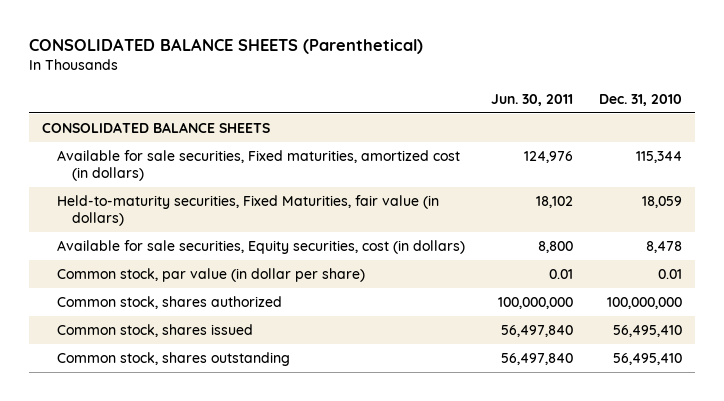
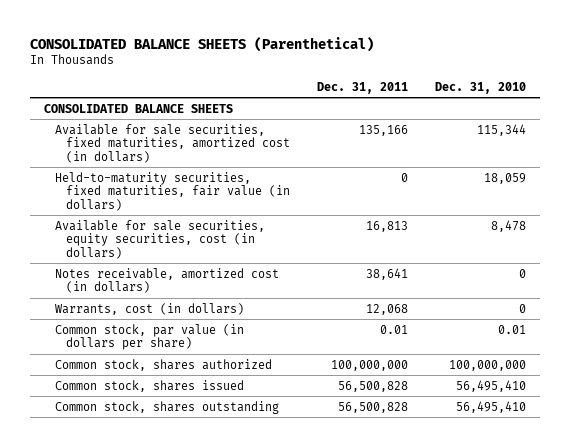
- | Jun. 30, 2011 | Dec. 31, 2010
+ | Dec. 31, 2011 | Dec. 31, 2010
- Available for sale securities, Fixed maturities, amortized cost (in dollars) | 124,976 | 115,344
- Held-to-maturity securities, Fixed Maturities, fair value (in dollars) | 18,102 | 18,059
- Available for sale securities, Equity securities, cost (in dollars) | 8,800 | 8,478
- Common stock, par value (in dollar per share) | 0.01 | 0.01
+ Available for sale securities, fixed maturities, amortized cost (in dollars) | 135,166 | 115,344
+ Held-to-maturity securities, fixed maturities, fair value (in dollars) | 0 | 18,059
+ Available for sale securities, equity securities, cost (in dollars) | 16,813 | 8,478
+ Notes receivable, amortized cost (in dollars) | 38,641 | 0
+ Warrants, cost (in dollars) | 12,068 | 0
+ Common stock, par value (in dollars per share) | 0.01 | 0.01

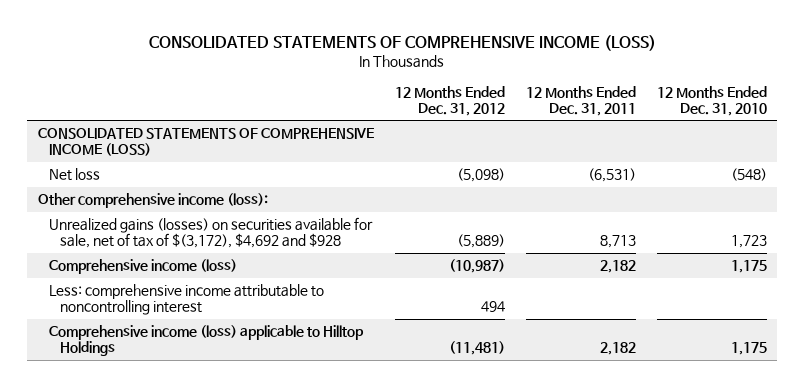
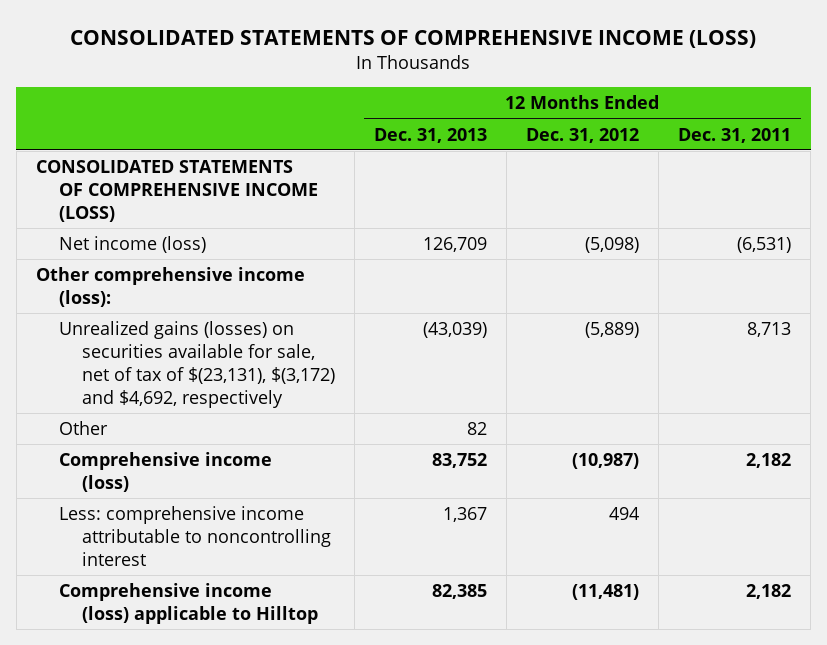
- | 12 Months Ended Dec. 31, 2012 | 12 Months Ended Dec. 31, 2011 | 12 Months Ended Dec. 31, 2010
+ | 12 Months Ended Dec. 31, 2013 | 12 Months Ended Dec. 31, 2012 | 12 Months Ended Dec. 31, 2011
- Net loss | (5,098) | (6,531) | (548)
+ Net income (loss) | 126,709 | (5,098) | (6,531)
- Unrealized gains (losses) on securities available for sale, net of tax of $(3,172), $4,692 and $928 | (5,889) | 8,713 | 1,723
+ Unrealized gains (losses) on securities available for sale, net of tax of $(23,131), $(3,172) and $4,692, respectively | (43,039) | (5,889) | 8,713
+ Other | 82 | |
- Comprehensive income (loss) applicable to Hilltop Holdings | (11,481) | 2,182 | 1,175
+ Comprehensive income (loss) applicable to Hilltop | 82,385 | (11,481) | 2,182

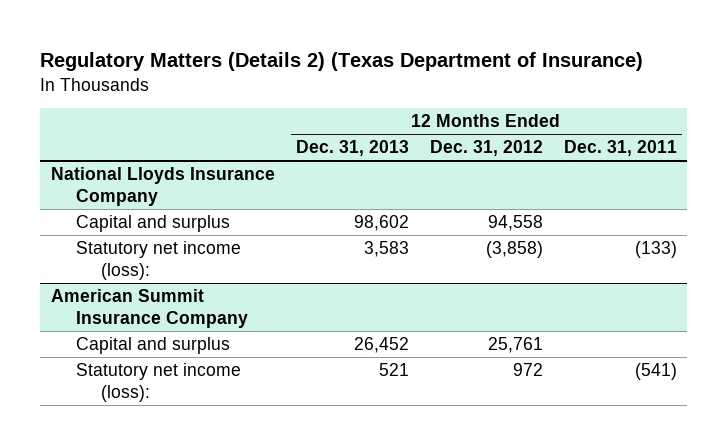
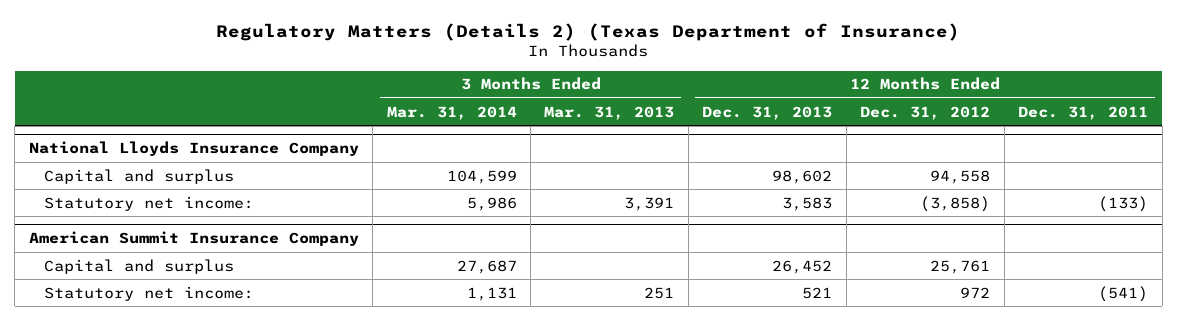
- | 12 Months Ended Dec. 31, 2013 | 12 Months Ended Dec. 31, 2012 | 12 Months Ended Dec. 31, 2011
+ | 3 Months Ended Mar. 31, 2014 | 3 Months Ended Mar. 31, 2013 | 12 Months Ended Dec. 31, 2013 | 12 Months Ended Dec. 31, 2012 | 12 Months Ended Dec. 31, 2011
@ National Lloyds Insurance Company
- Statutory net income (loss): | 3,583 | (3,858) | (133)
+ Statutory net income: | 5,986 | 3,391 | 3,583 | (3,858) | (133)
@ American Summit Insurance Company
- Statutory net income (loss): | 521 | 972 | (541)
+ Statutory net income: | 1,131 | 251 | 521 | 972 | (541)

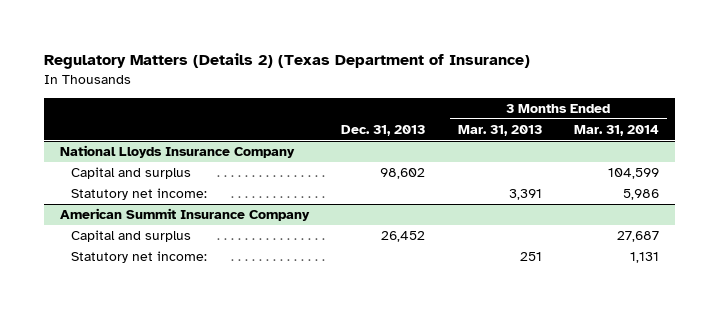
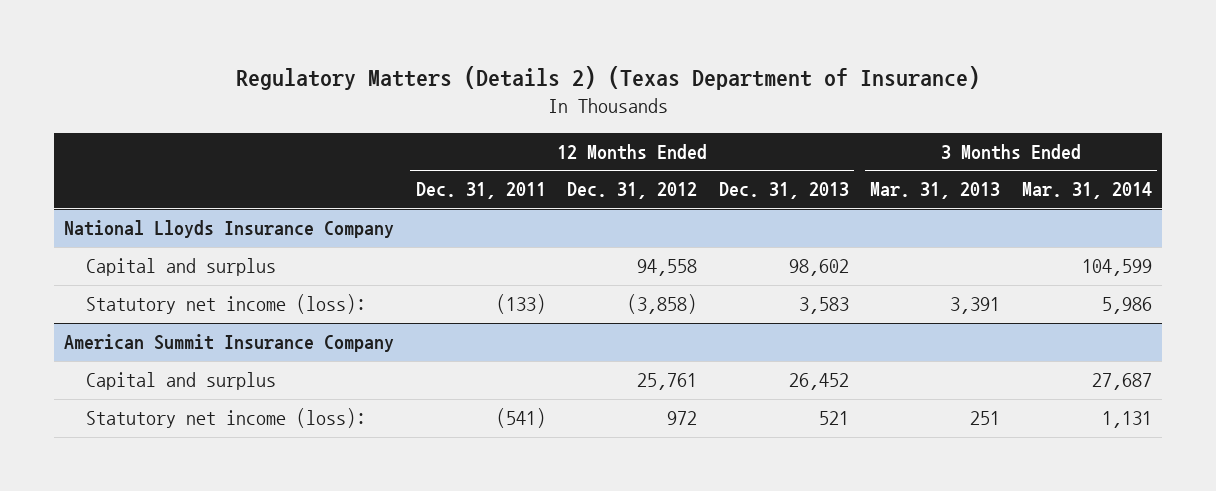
- | Dec. 31, 2013 | 3 Months Ended Mar. 31, 2013 | 3 Months Ended Mar. 31, 2014
+ | 12 Months Ended Dec. 31, 2011 | 12 Months Ended Dec. 31, 2012 | 12 Months Ended Dec. 31, 2013 | 3 Months Ended Mar. 31, 2013 | 3 Months Ended Mar. 31, 2014
@ National Lloyds Insurance Company
- Statutory net income: | | 3,391 | 5,986
+ Statutory net income (loss): | (133) | (3,858) | 3,583 | 3,391 | 5,986
@ American Summit Insurance Company
- Statutory net income: | | 251 | 1,131
+ Statutory net income (loss): | (541) | 972 | 521 | 251 | 1,131

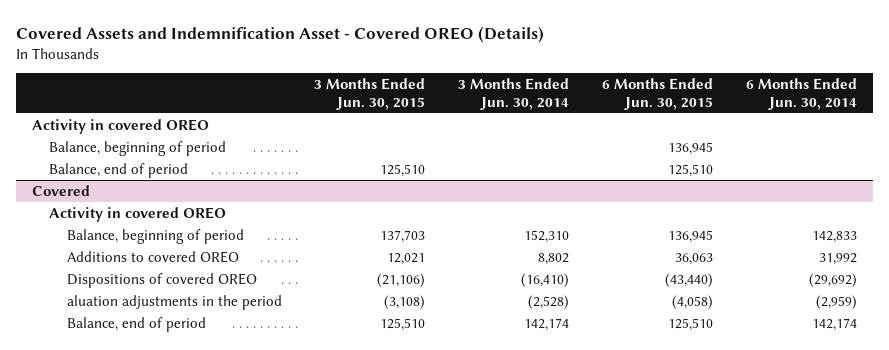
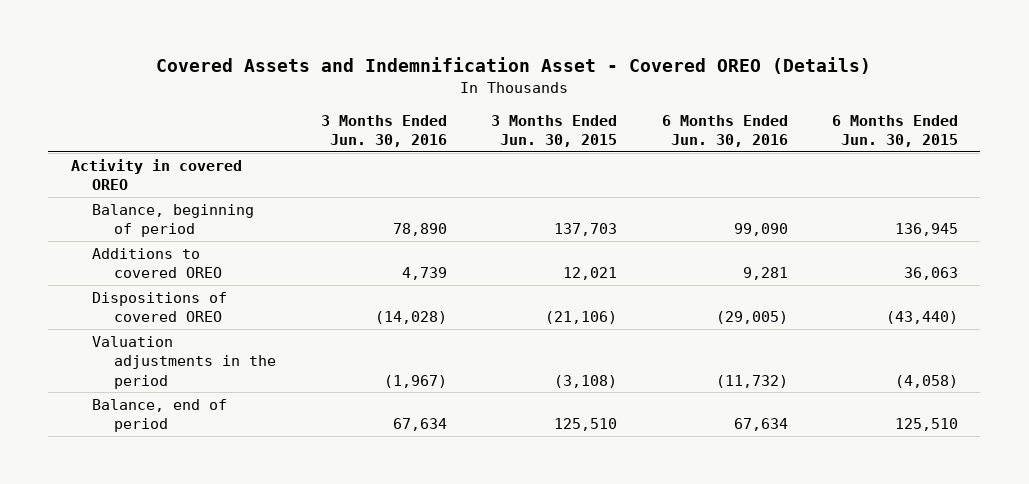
- | 3 Months Ended Jun. 30, 2015 | 3 Months Ended Jun. 30, 2014 | 6 Months Ended Jun. 30, 2015 | 6 Months Ended Jun. 30, 2014
+ | 3 Months Ended Jun. 30, 2016 | 3 Months Ended Jun. 30, 2015 | 6 Months Ended Jun. 30, 2016 | 6 Months Ended Jun. 30, 2015
- Balance, beginning of period | | | 136,945 |
- Balance, end of period | 125,510 | | 125,510 |
- Covered
- Activity in covered OREO
- aluation adjustments in the period | (3,108) | (2,528) | (4,058) | (2,959)
+ Valuation adjustments in the period | (1,967) | (3,108) | (11,732) | (4,058)

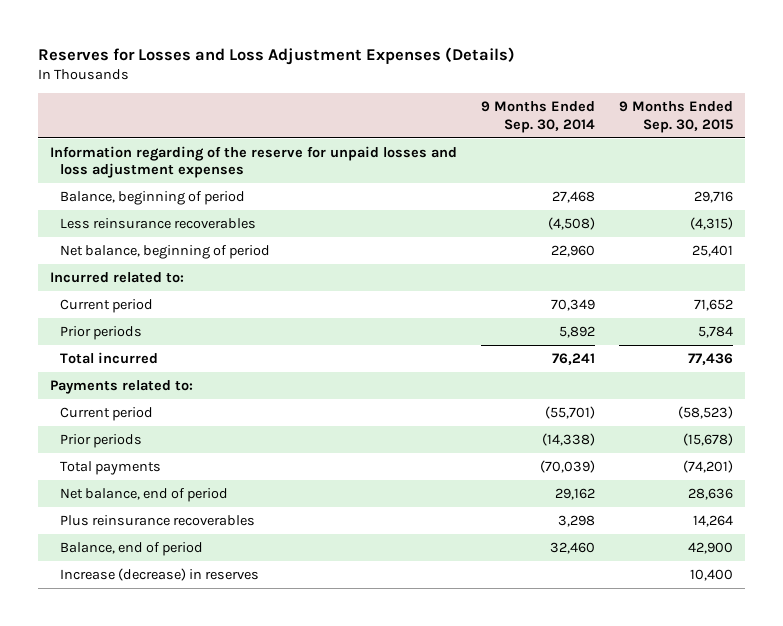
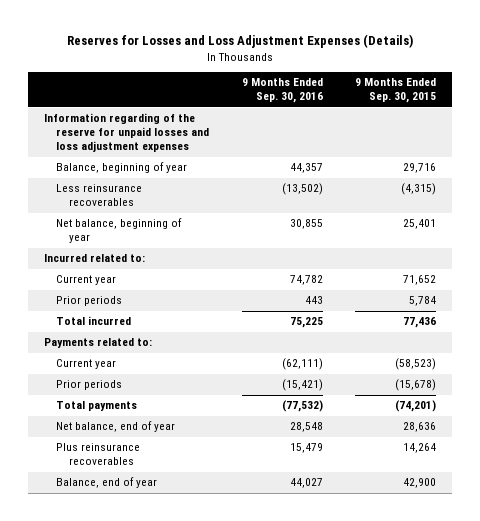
- | 9 Months Ended Sep. 30, 2014 | 9 Months Ended Sep. 30, 2015
+ | 9 Months Ended Sep. 30, 2016 | 9 Months Ended Sep. 30, 2015
- Balance, beginning of period | 27,468 | 29,716
+ Balance, beginning of year | 44,357 | 29,716
- Net balance, beginning of period | 22,960 | 25,401
+ Net balance, beginning of year | 30,855 | 25,401
- Current period | 70,349 | 71,652
+ Current year | 74,782 | 71,652
- Current period | (55,701) | (58,523)
+ Current year | (62,111) | (58,523)
- Net balance, end of period | 29,162 | 28,636
+ Net balance, end of year | 28,548 | 28,636
- Balance, end of period | 32,460 | 42,900
- Increase (decrease) in reserves | | 10,400
+ Balance, end of year | 44,027 | 42,900

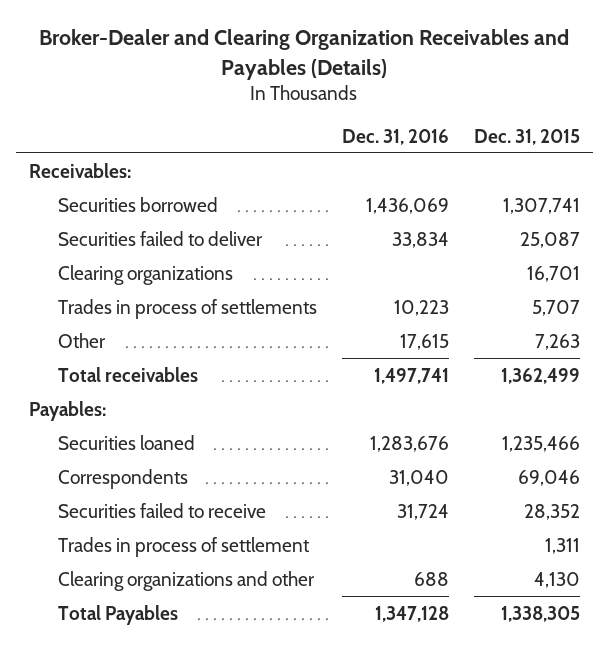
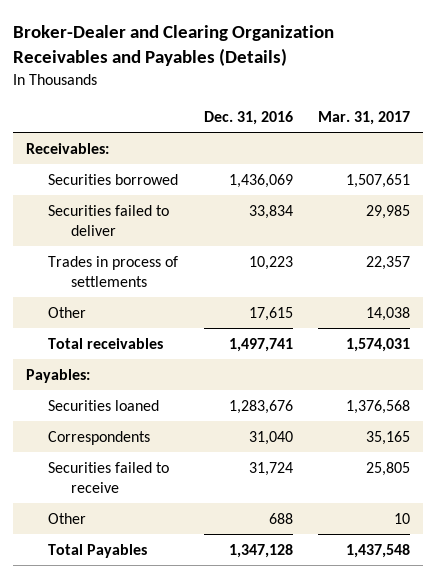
- | Dec. 31, 2016 | Dec. 31, 2015
+ | Dec. 31, 2016 | Mar. 31, 2017
- Clearing organizations | | 16,701
- Trades in process of settlement | | 1,311
- Clearing organizations and other | 688 | 4,130
+ Other | 688 | 10

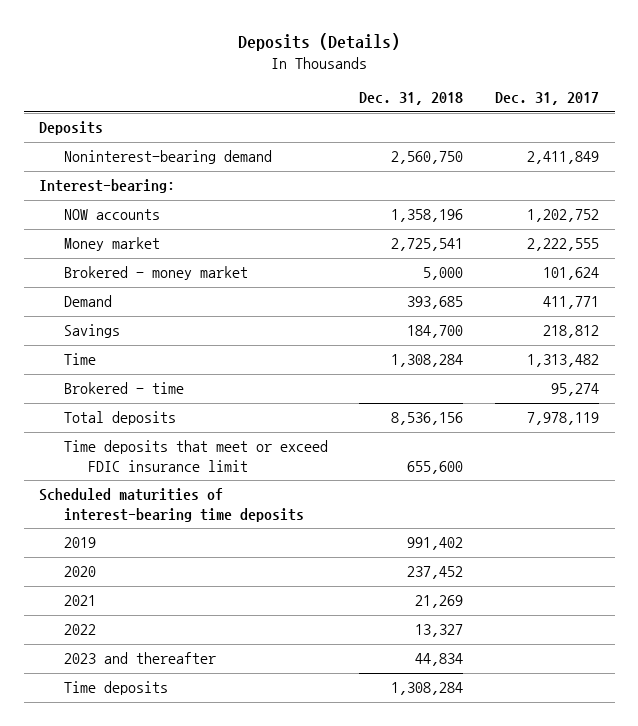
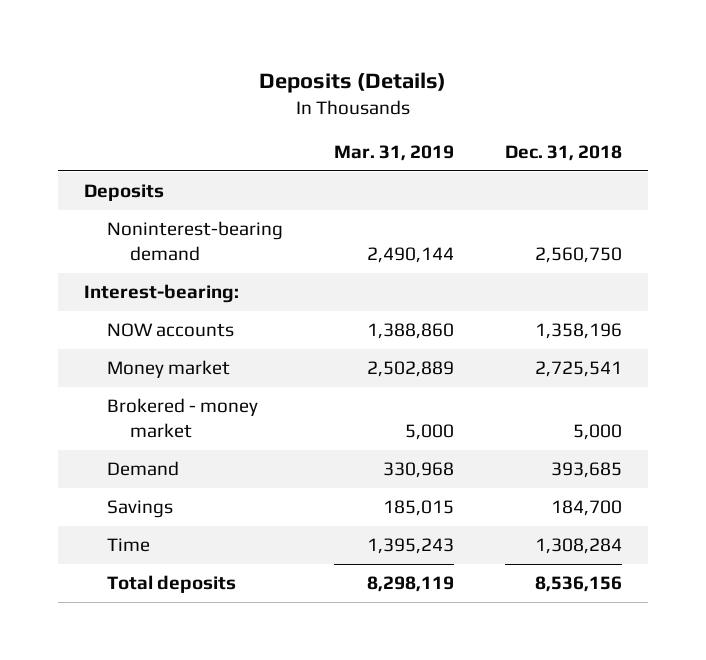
- | Dec. 31, 2018 | Dec. 31, 2017
+ | Mar. 31, 2019 | Dec. 31, 2018
- Brokered - time | | 95,274
- Time deposits that meet or exceed FDIC insurance limit | 655,600 |
- Scheduled maturities of interest-bearing time deposits
- 2019 | 991,402 |
- 2020 | 237,452 |
- 2021 | 21,269 |
- 2022 | 13,327 |
- 2023 and thereafter | 44,834 |
- Time deposits | 1,308,284 |

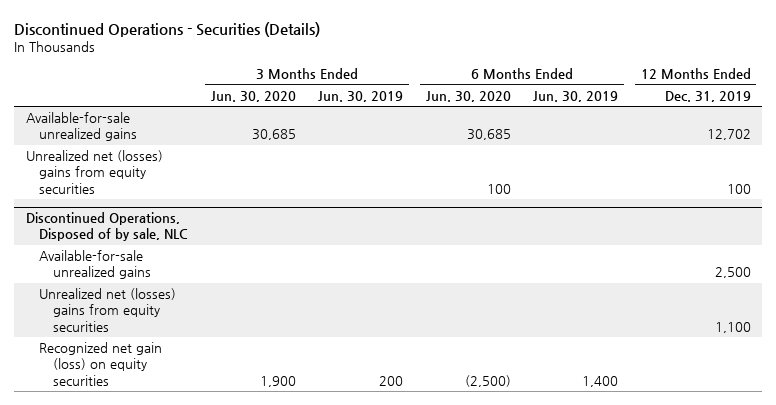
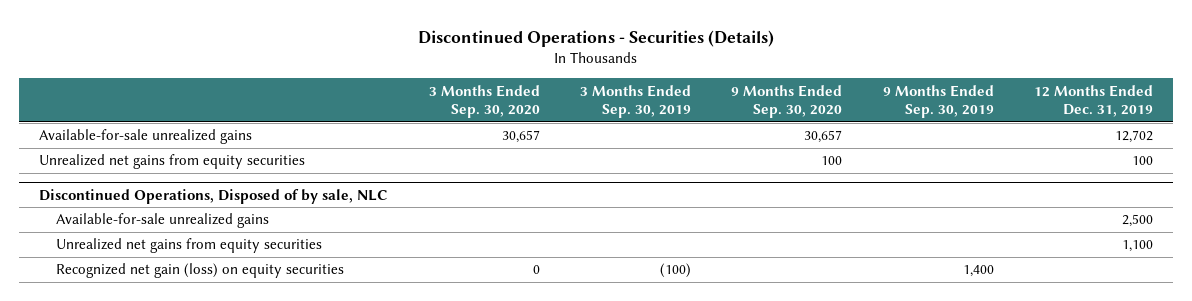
- | 3 Months Ended Jun. 30, 2020 | 3 Months Ended Jun. 30, 2019 | 6 Months Ended Jun. 30, 2020 | 6 Months Ended Jun. 30, 2019 | 12 Months Ended Dec. 31, 2019
+ | 3 Months Ended Sep. 30, 2020 | 3 Months Ended Sep. 30, 2019 | 9 Months Ended Sep. 30, 2020 | 9 Months Ended Sep. 30, 2019 | 12 Months Ended Dec. 31, 2019
- Unrealized net (losses) gains from equity securities | | | 100 | | 100
+ Unrealized net gains from equity securities | | | 100 | | 100
@ Discontinued Operations, Disposed of by sale, NLC
- Unrealized net (losses) gains from equity securities | | | | | 1,100
+ Unrealized net gains from equity securities | | | | | 1,100

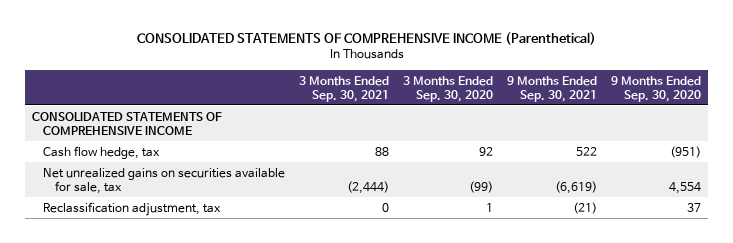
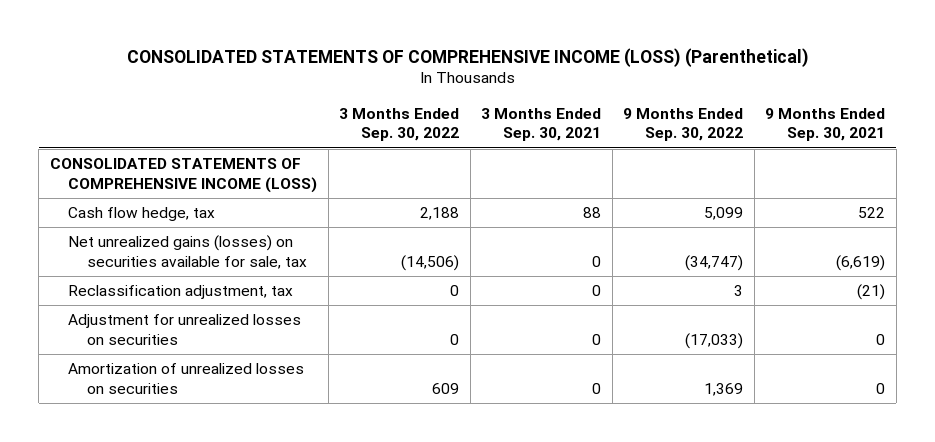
- CONSOLIDATED STATEMENTS OF COMPREHENSIVE INCOME (Parenthetical)
+ CONSOLIDATED STATEMENTS OF COMPREHENSIVE INCOME (LOSS) (Parenthetical)
- | 3 Months Ended Sep. 30, 2021 | 3 Months Ended Sep. 30, 2020 | 9 Months Ended Sep. 30, 2021 | 9 Months Ended Sep. 30, 2020
+ | 3 Months Ended Sep. 30, 2022 | 3 Months Ended Sep. 30, 2021 | 9 Months Ended Sep. 30, 2022 | 9 Months Ended Sep. 30, 2021
- CONSOLIDATED STATEMENTS OF COMPREHENSIVE INCOME
+ CONSOLIDATED STATEMENTS OF COMPREHENSIVE INCOME (LOSS)
- Net unrealized gains on securities available for sale, tax | (2,444) | (99) | (6,619) | 4,554
+ Net unrealized gains (losses) on securities available for sale, tax | (14,506) | 0 | (34,747) | (6,619)
+ Adjustment for unrealized losses on securities | 0 | 0 | (17,033) | 0
+ Amortization of unrealized losses on securities | 609 | 0 | 1,369 | 0

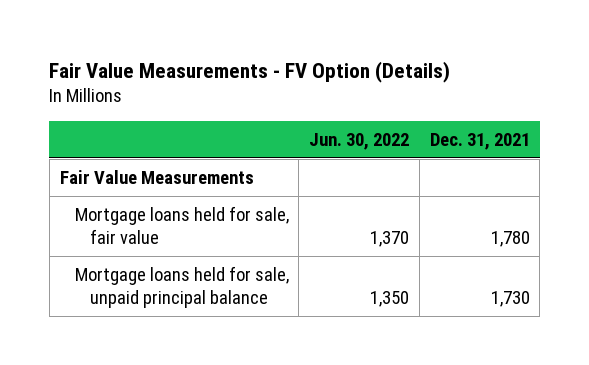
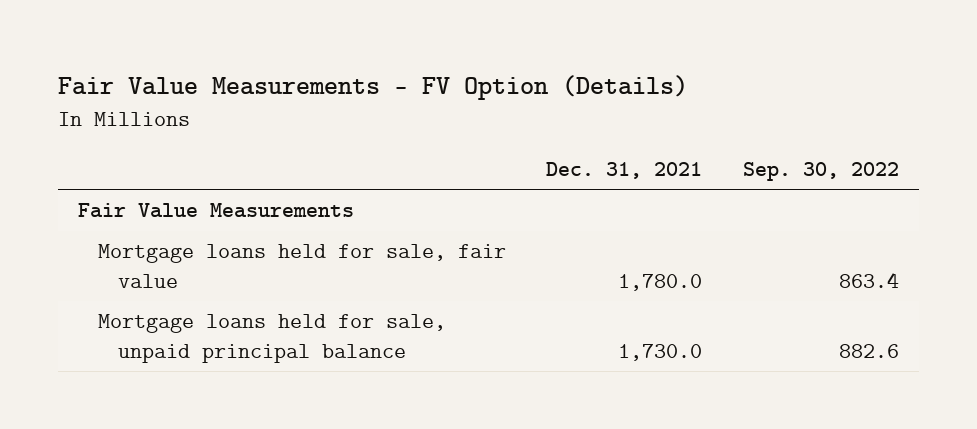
- | Jun. 30, 2022 | Dec. 31, 2021
+ | Dec. 31, 2021 | Sep. 30, 2022
- Mortgage loans held for sale, fair value | 1,370 | 1,780
- Mortgage loans held for sale, unpaid principal balance | 1,350 | 1,730
+ Mortgage loans held for sale, fair value | 1,780.0 | 863.4
+ Mortgage loans held for sale, unpaid principal balance | 1,730.0 | 882.6

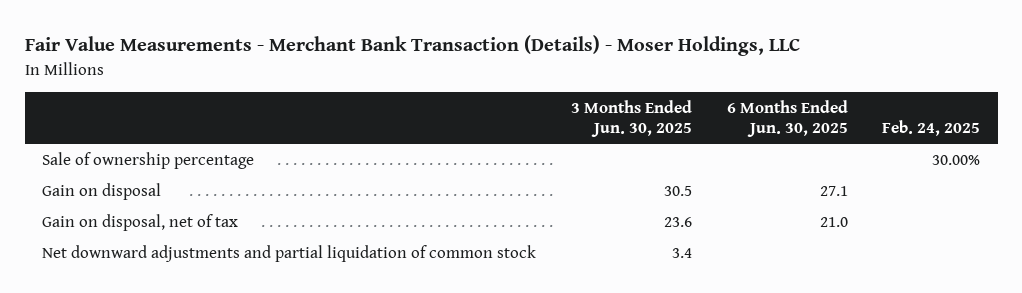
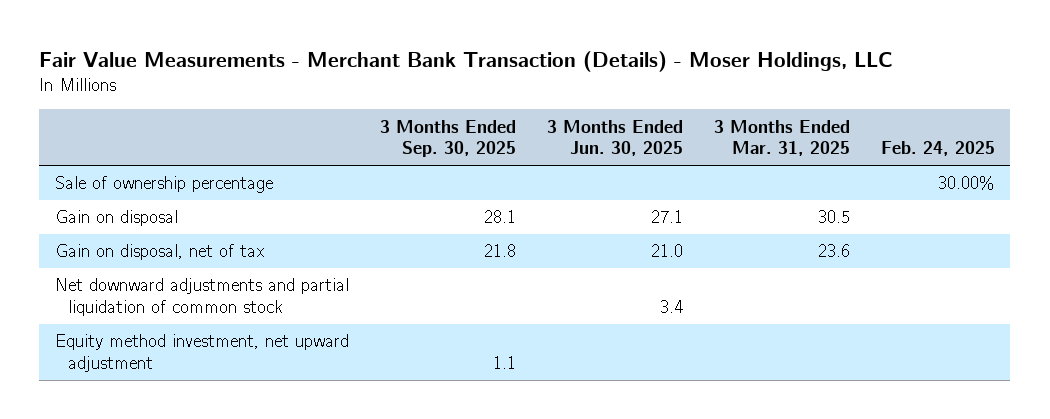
- | 3 Months Ended Jun. 30, 2025 | 6 Months Ended Jun. 30, 2025 | Feb. 24, 2025
+ | 3 Months Ended Sep. 30, 2025 | 3 Months Ended Jun. 30, 2025 | 3 Months Ended Mar. 31, 2025 | Feb. 24, 2025
- Gain on disposal | 30.5 | 27.1 |
- Gain on disposal, net of tax | 23.6 | 21.0 |
+ Gain on disposal | 28.1 | 27.1 | 30.5 |
+ Gain on disposal, net of tax | 21.8 | 21.0 | 23.6 |
+ Equity method investment, net upward adjustment | 1.1 | | |

